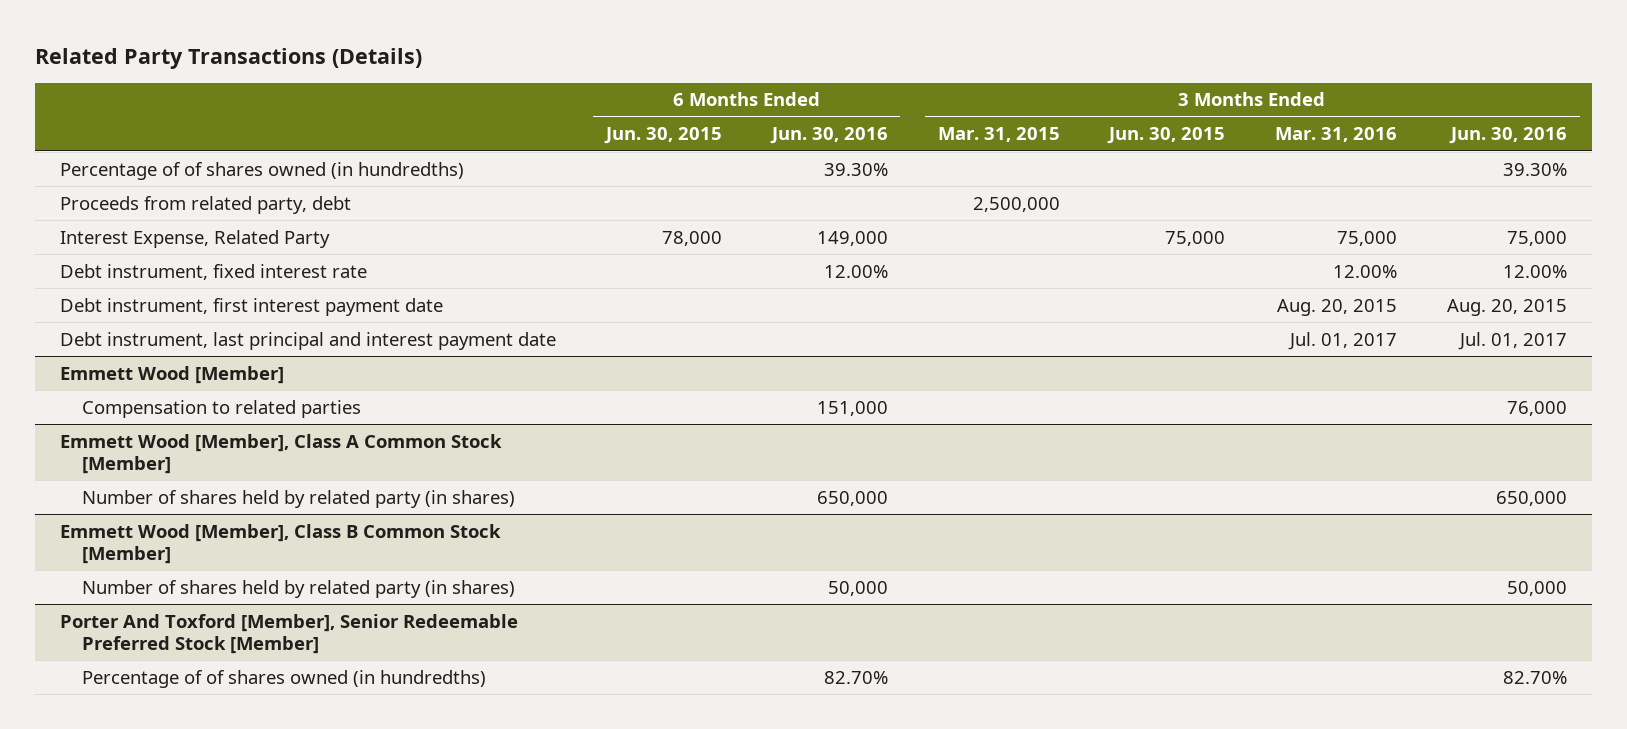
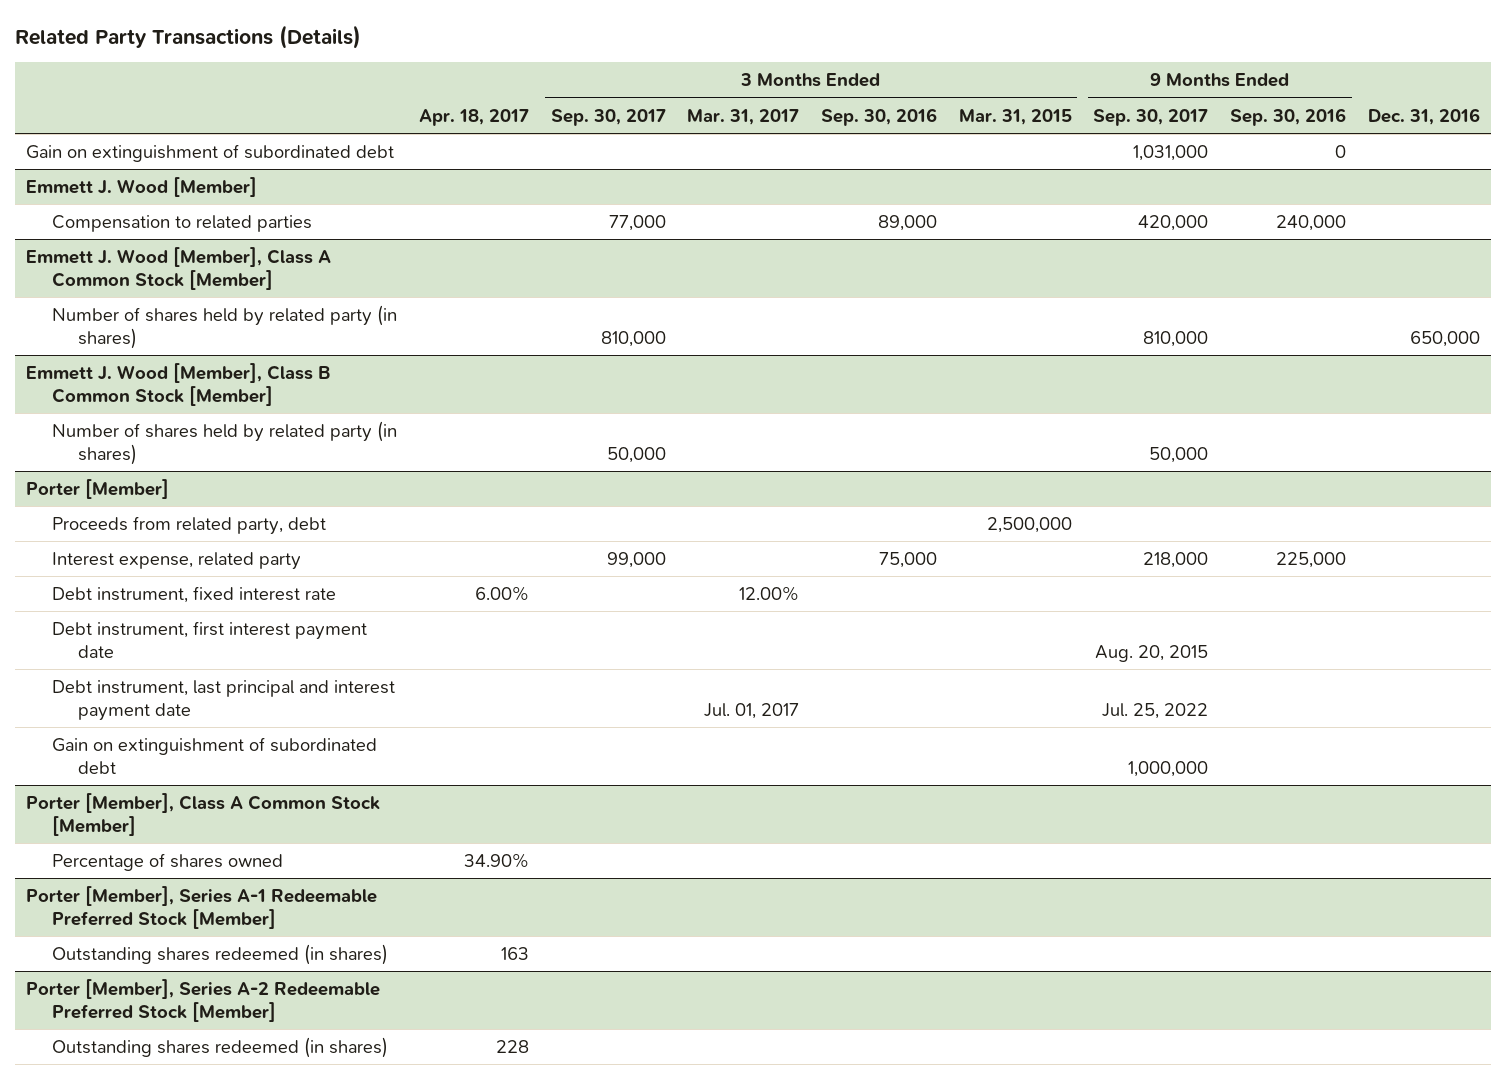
- | 6 Months Ended Jun. 30, 2015 | 6 Months Ended Jun. 30, 2016 | 3 Months Ended Mar. 31, 2015 | 3 Months Ended Jun. 30, 2015 | 3 Months Ended Mar. 31, 2016 | 3 Months Ended Jun. 30, 2016
+ | Apr. 18, 2017 | 3 Months Ended Sep. 30, 2017 | 3 Months Ended Mar. 31, 2017 | 3 Months Ended Sep. 30, 2016 | 3 Months Ended Mar. 31, 2015 | 9 Months Ended Sep. 30, 2017 | 9 Months Ended Sep. 30, 2016 | Dec. 31, 2016
- Percentage of of shares owned (in hundredths) | | 39.30% | | | | 39.30%
- Proceeds from related party, debt | | | 2,500,000 | | |
- Interest Expense, Related Party | 78,000 | 149,000 | | 75,000 | 75,000 | 75,000
- Debt instrument, fixed interest rate | | 12.00% | | | 12.00% | 12.00%
- Debt instrument, first interest payment date | | | | | Aug. 20, 2015 | Aug. 20, 2015
- Debt instrument, last principal and interest payment date | | | | | Jul. 01, 2017 | Jul. 01, 2017
- Emmett Wood [Member]
+ Gain on extinguishment of subordinated debt | | | | | | 1,031,000 | 0 |
+ Emmett J. Wood [Member]
- Emmett Wood [Member], Class A Common Stock [Member]
+ Emmett J. Wood [Member], Class A Common Stock [Member]
- Emmett Wood [Member], Class B Common Stock [Member]
+ Emmett J. Wood [Member], Class B Common Stock [Member]
- Porter And Toxford [Member], Senior Redeemable Preferred Stock [Member]
- Percentage of of shares owned (in hundredths) | | 82.70% | | | | 82.70%
+ Porter [Member]
+ Proceeds from related party, debt | | | | | 2,500,000 | | |
+ Interest expense, related party | | 99,000 | | 75,000 | | 218,000 | 225,000 |
+ Debt instrument, fixed interest rate | 6.00% | | 12.00% | | | | |
+ Debt instrument, first interest payment date | | | | | | Aug. 20, 2015 | |
+ Debt instrument, last principal and interest payment date | | | Jul. 01, 2017 | | | Jul. 25, 2022 | |
+ Gain on extinguishment of subordinated debt | | | | | | 1,000,000 | |
+ Porter [Member], Class A Common Stock [Member]
+ Percentage of shares owned | 34.90% | | | | | | |
+ Porter [Member], Series A-1 Redeemable Preferred Stock [Member]
+ Outstanding shares redeemed (in shares) | 163 | | | | | | |
+ Porter [Member], Series A-2 Redeemable Preferred Stock [Member]
+ Outstanding shares redeemed (in shares) | 228 | | | | | | |

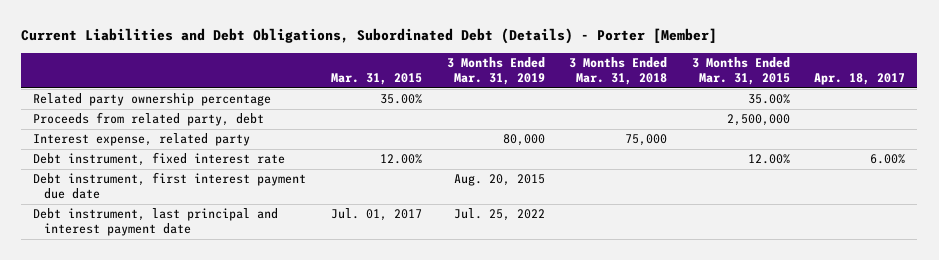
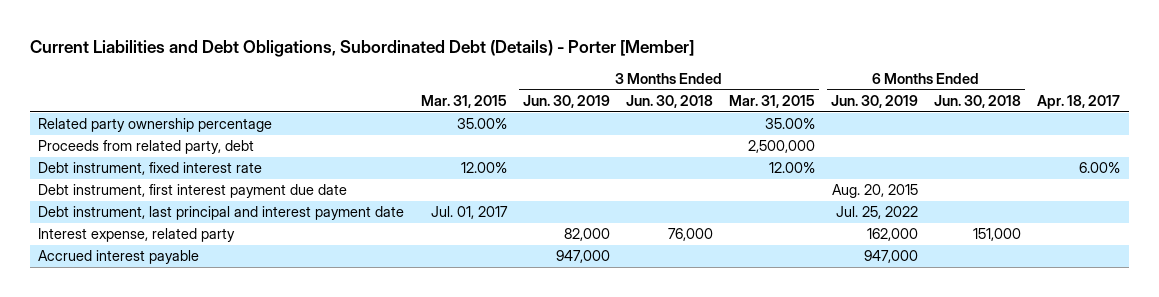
- | Mar. 31, 2015 | 3 Months Ended Mar. 31, 2019 | 3 Months Ended Mar. 31, 2018 | 3 Months Ended Mar. 31, 2015 | Apr. 18, 2017
+ | Mar. 31, 2015 | 3 Months Ended Jun. 30, 2019 | 3 Months Ended Jun. 30, 2018 | 3 Months Ended Mar. 31, 2015 | 6 Months Ended Jun. 30, 2019 | 6 Months Ended Jun. 30, 2018 | Apr. 18, 2017
moved down: Interest expense, related party | | 82,000 | 76,000 | | 162,000 | 151,000 |
+ Accrued interest payable | | 947,000 | | | 947,000 | |

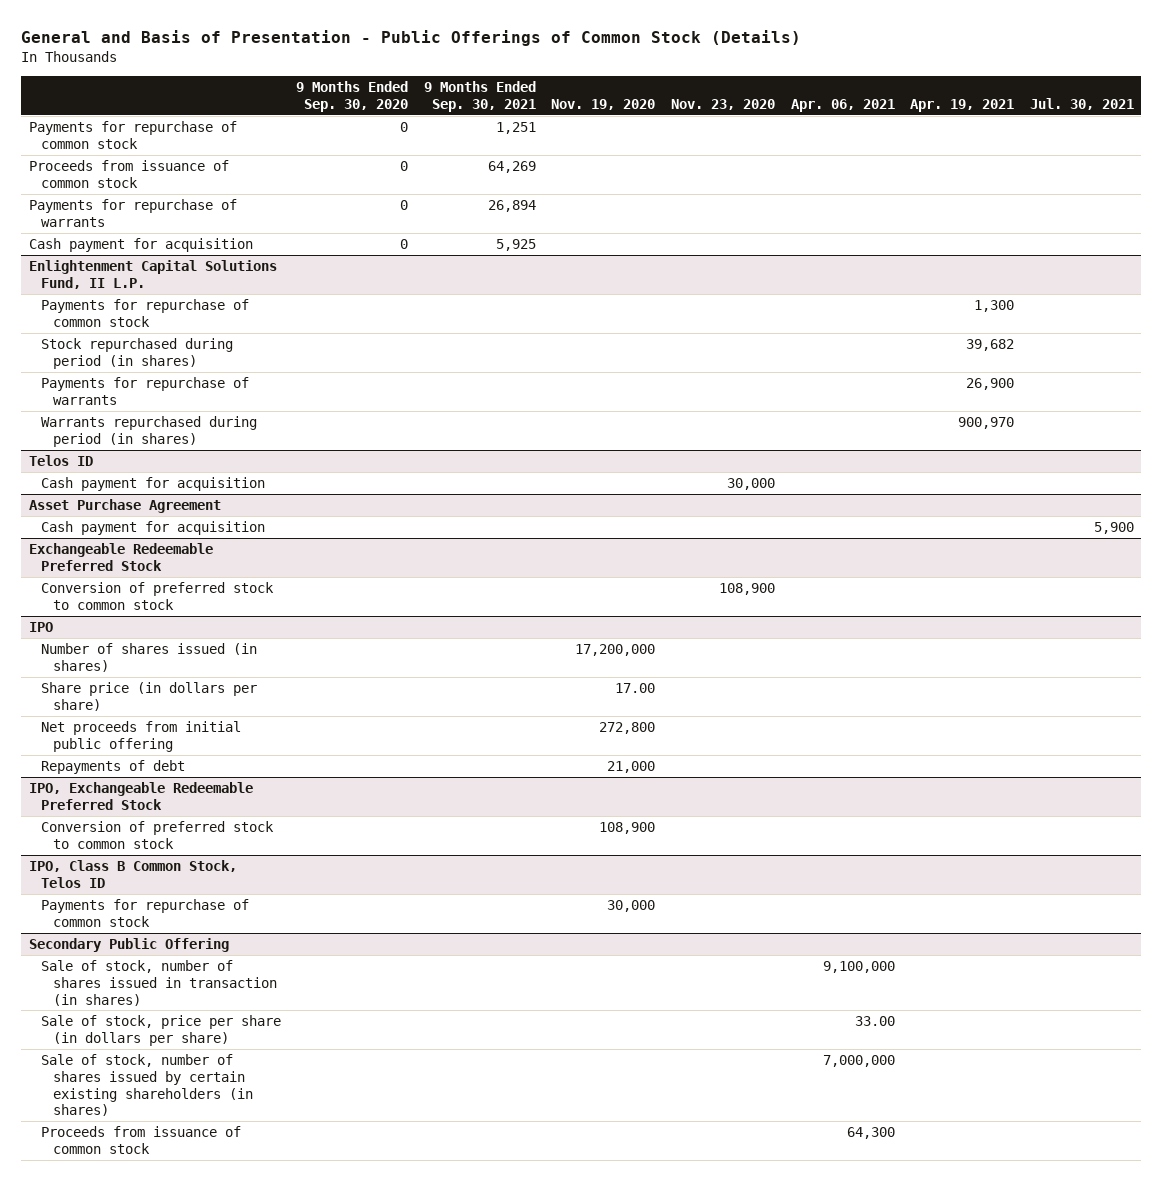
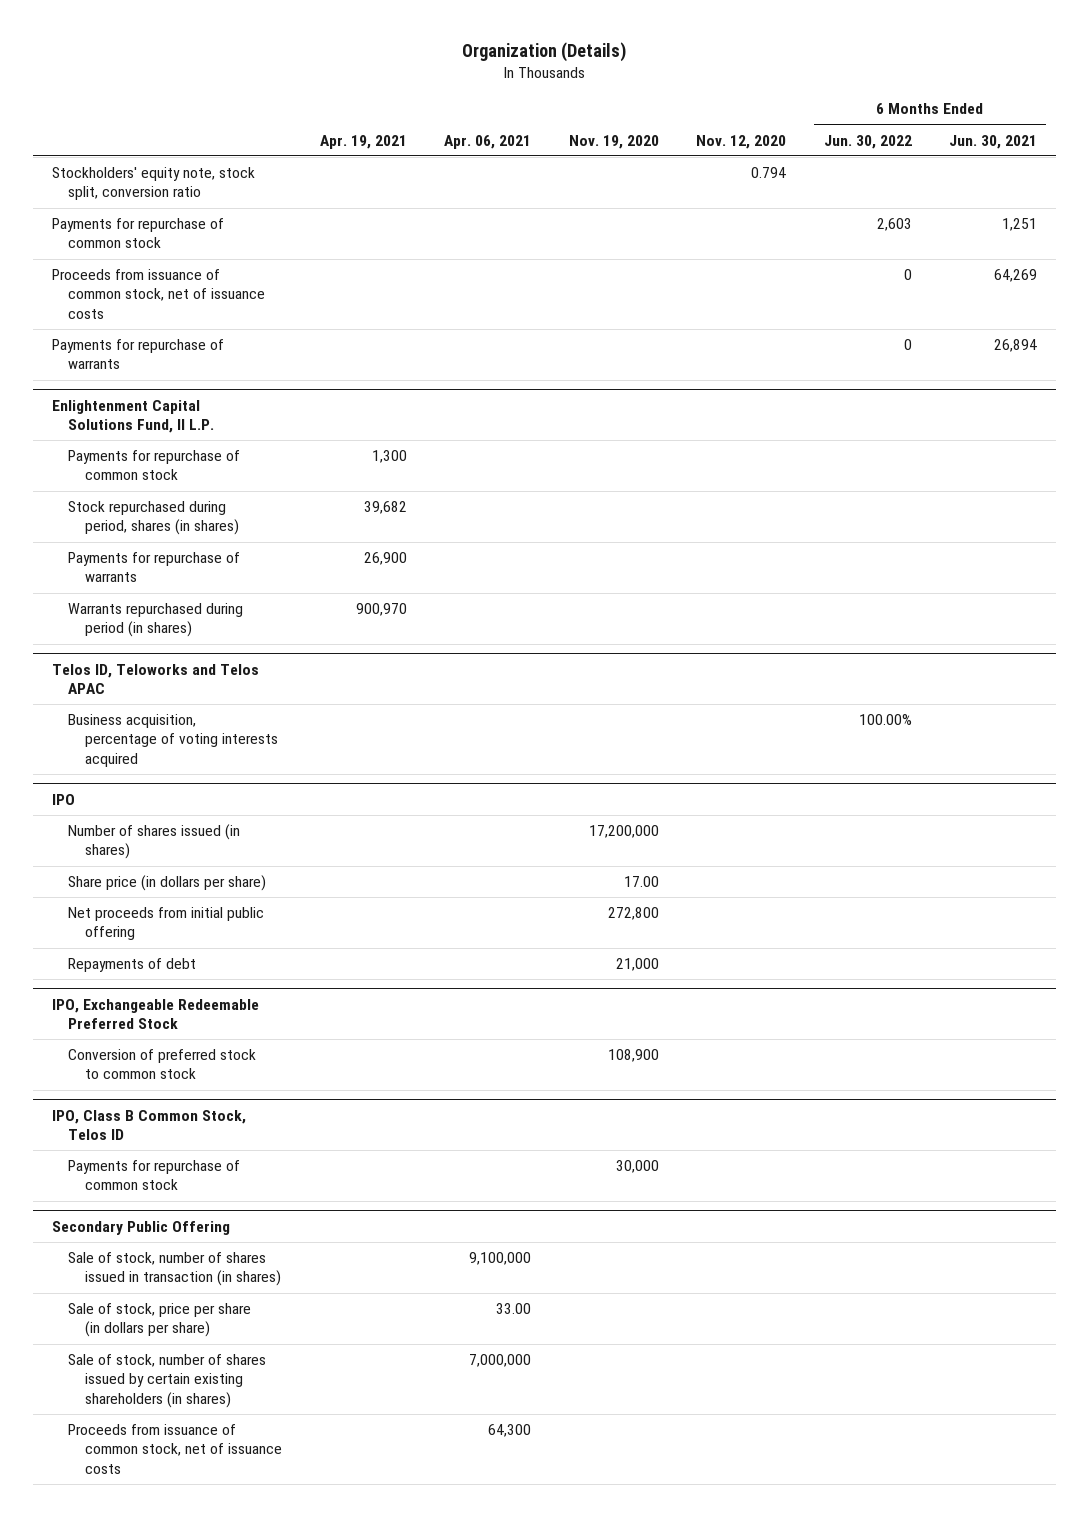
- General and Basis of Presentation - Public Offerings of Common Stock (Details)
+ Organization (Details)
- | 9 Months Ended Sep. 30, 2020 | 9 Months Ended Sep. 30, 2021 | Nov. 19, 2020 | Nov. 23, 2020 | Apr. 06, 2021 | Apr. 19, 2021 | Jul. 30, 2021
+ | Apr. 19, 2021 | Apr. 06, 2021 | Nov. 19, 2020 | Nov. 12, 2020 | 6 Months Ended Jun. 30, 2022 | 6 Months Ended Jun. 30, 2021
+ Stockholders' equity note, stock split, conversion ratio | | | | 0.794 | |
- Proceeds from issuance of common stock | 0 | 64,269 | | | | |
+ Proceeds from issuance of common stock, net of issuance costs | | | | | 0 | 64,269
- Cash payment for acquisition | 0 | 5,925 | | | | |
@ Enlightenment Capital Solutions Fund, II L.P.
- Stock repurchased during period (in shares) | | | | | | 39,682 |
+ Stock repurchased during period, shares (in shares) | 39,682 | | | | |
- Telos ID
- Cash payment for acquisition | | | | 30,000 | | |
- Asset Purchase Agreement
- Cash payment for acquisition | | | | | | | 5,900
- Exchangeable Redeemable Preferred Stock
- Conversion of preferred stock to common stock | | | | 108,900 | | |
+ Telos ID, Teloworks and Telos APAC
+ Business acquisition, percentage of voting interests acquired | | | | | 100.00% |
@ Secondary Public Offering
- Proceeds from issuance of common stock | | | | | 64,300 | |
+ Proceeds from issuance of common stock, net of issuance costs | | 64,300 | | | |

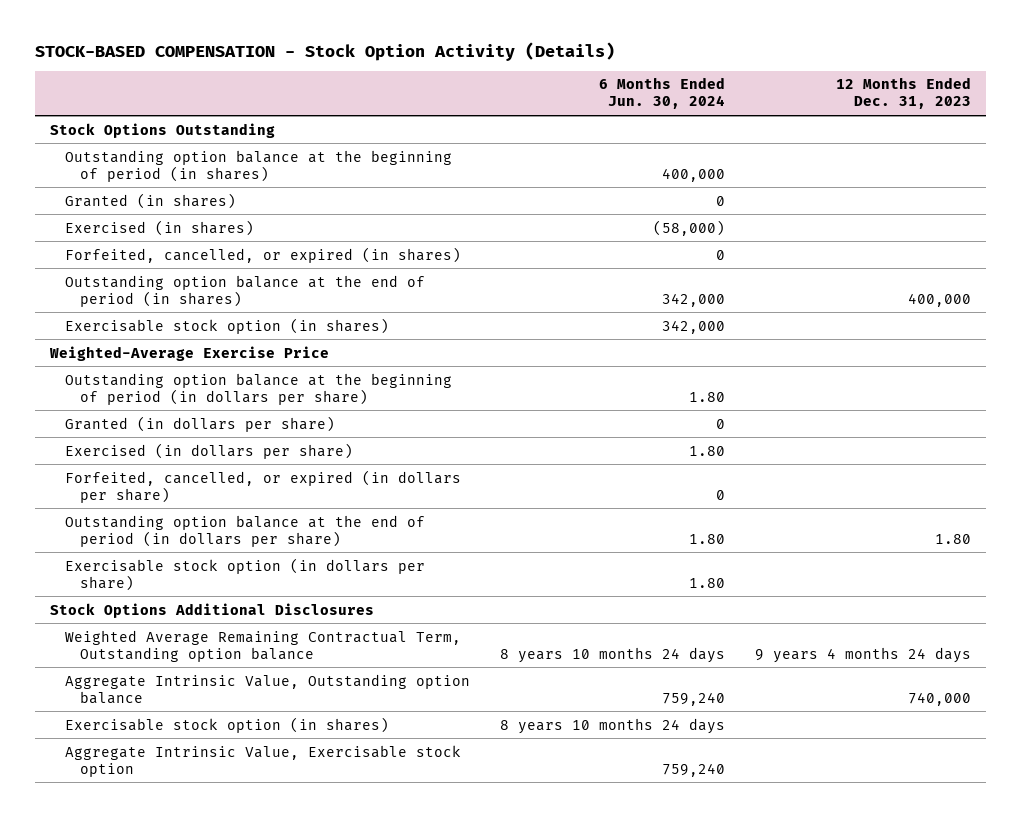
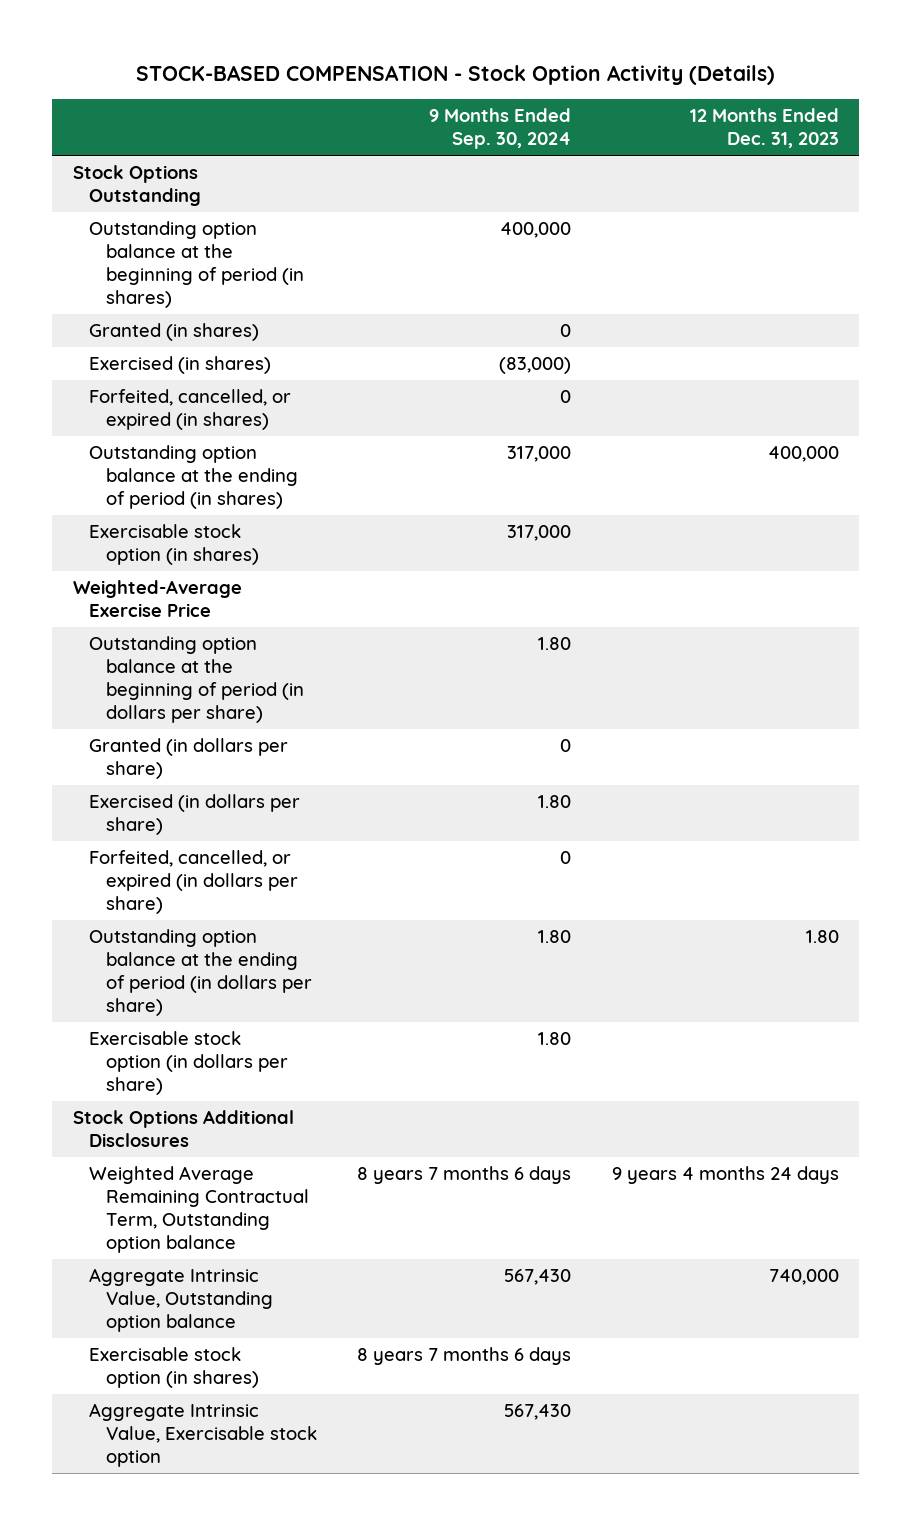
- | 6 Months Ended Jun. 30, 2024 | 12 Months Ended Dec. 31, 2023
+ | 9 Months Ended Sep. 30, 2024 | 12 Months Ended Dec. 31, 2023
- Outstanding option balance at the end of period (in shares) | 342,000 | 400,000
+ Outstanding option balance at the ending of period (in shares) | 317,000 | 400,000
- Outstanding option balance at the end of period (in dollars per share) | 1.80 | 1.80
+ Outstanding option balance at the ending of period (in dollars per share) | 1.80 | 1.80

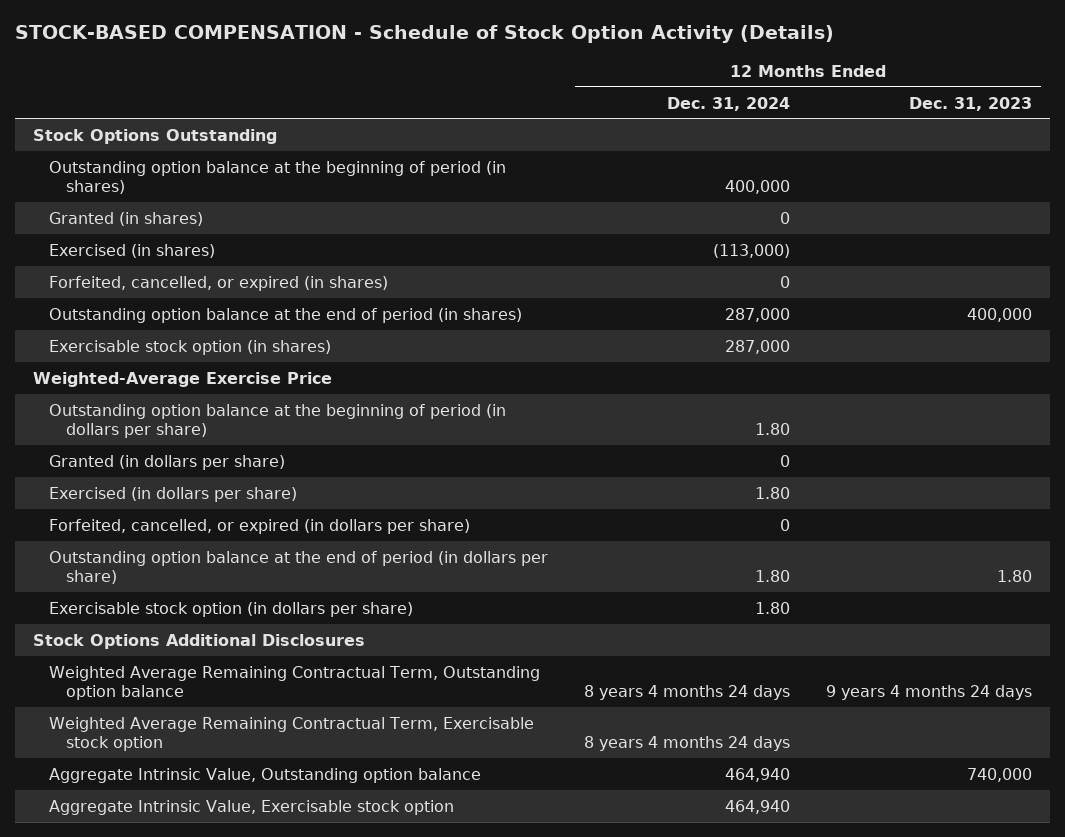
- STOCK-BASED COMPENSATION - Stock Option Activity (Details)
+ STOCK-BASED COMPENSATION - Schedule of Stock Option Activity (Details)
- | 9 Months Ended Sep. 30, 2024 | 12 Months Ended Dec. 31, 2023
+ | 12 Months Ended Dec. 31, 2024 | 12 Months Ended Dec. 31, 2023
- Outstanding option balance at the ending of period (in shares) | 317,000 | 400,000
+ Outstanding option balance at the end of period (in shares) | 287,000 | 400,000
- Outstanding option balance at the ending of period (in dollars per share) | 1.80 | 1.80
+ Outstanding option balance at the end of period (in dollars per share) | 1.80 | 1.80
+ Weighted Average Remaining Contractual Term, Exercisable stock option | 8 years 4 months 24 days |
- Exercisable stock option (in shares) | 8 years 7 months 6 days |

